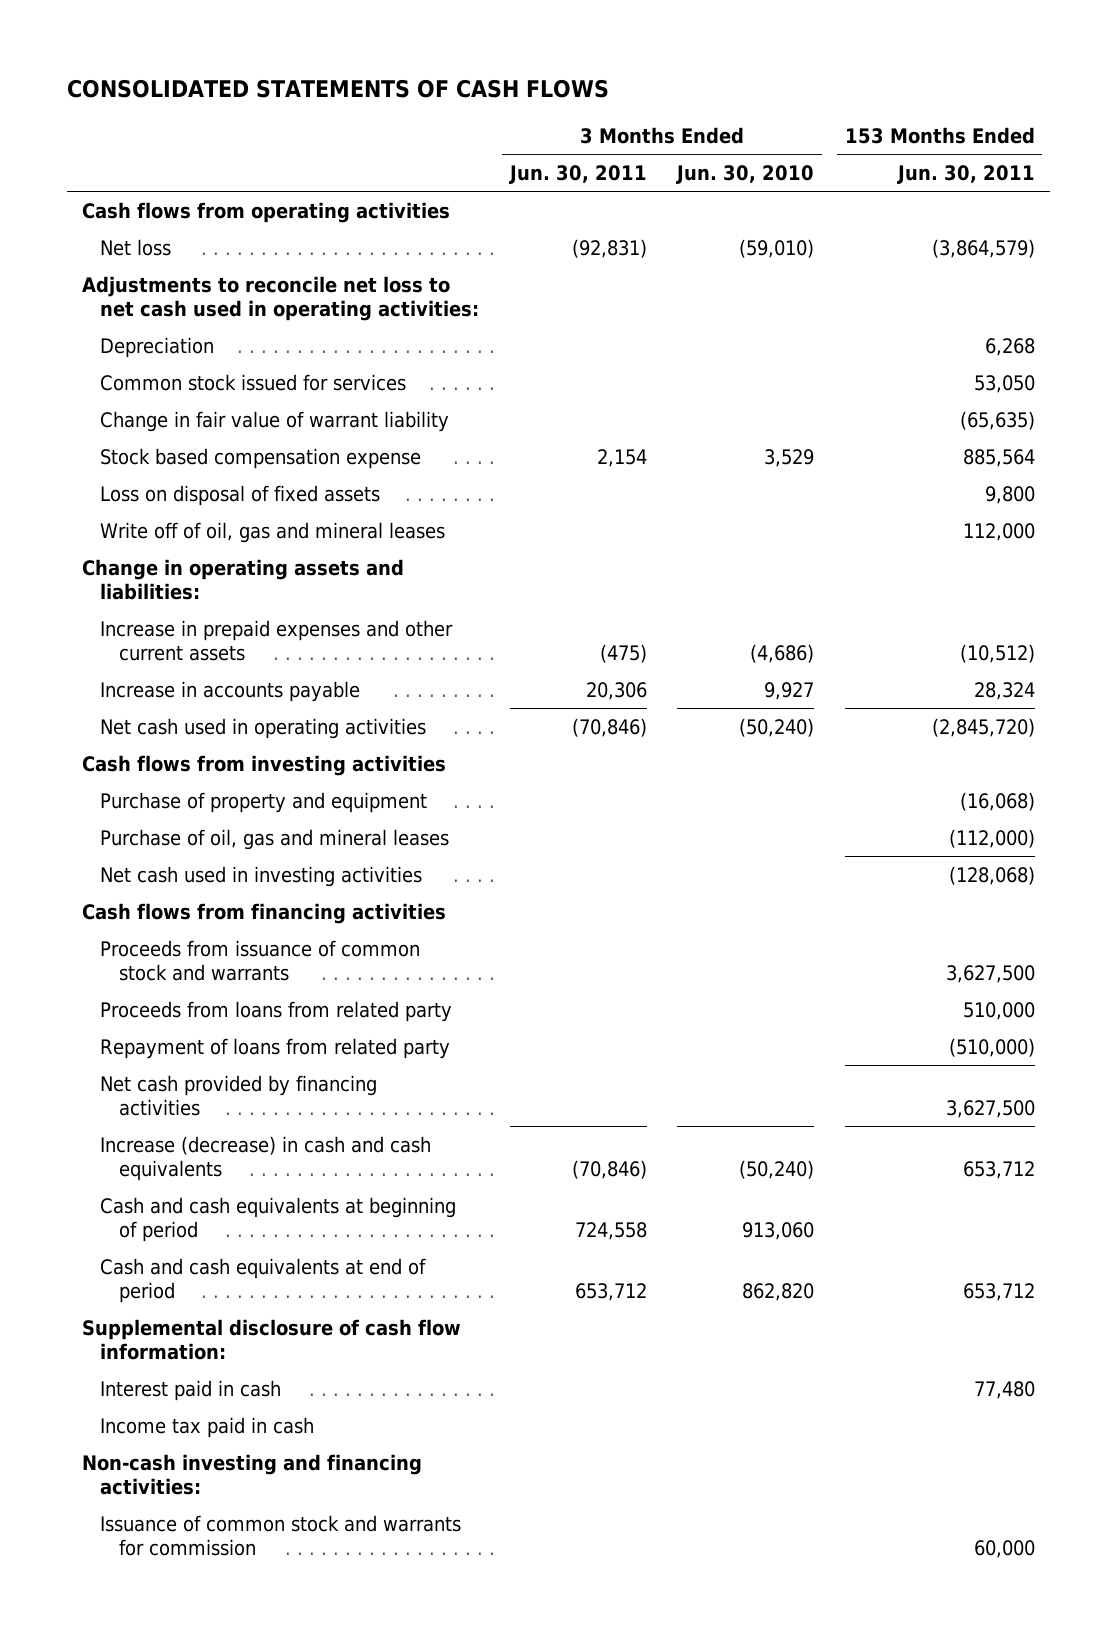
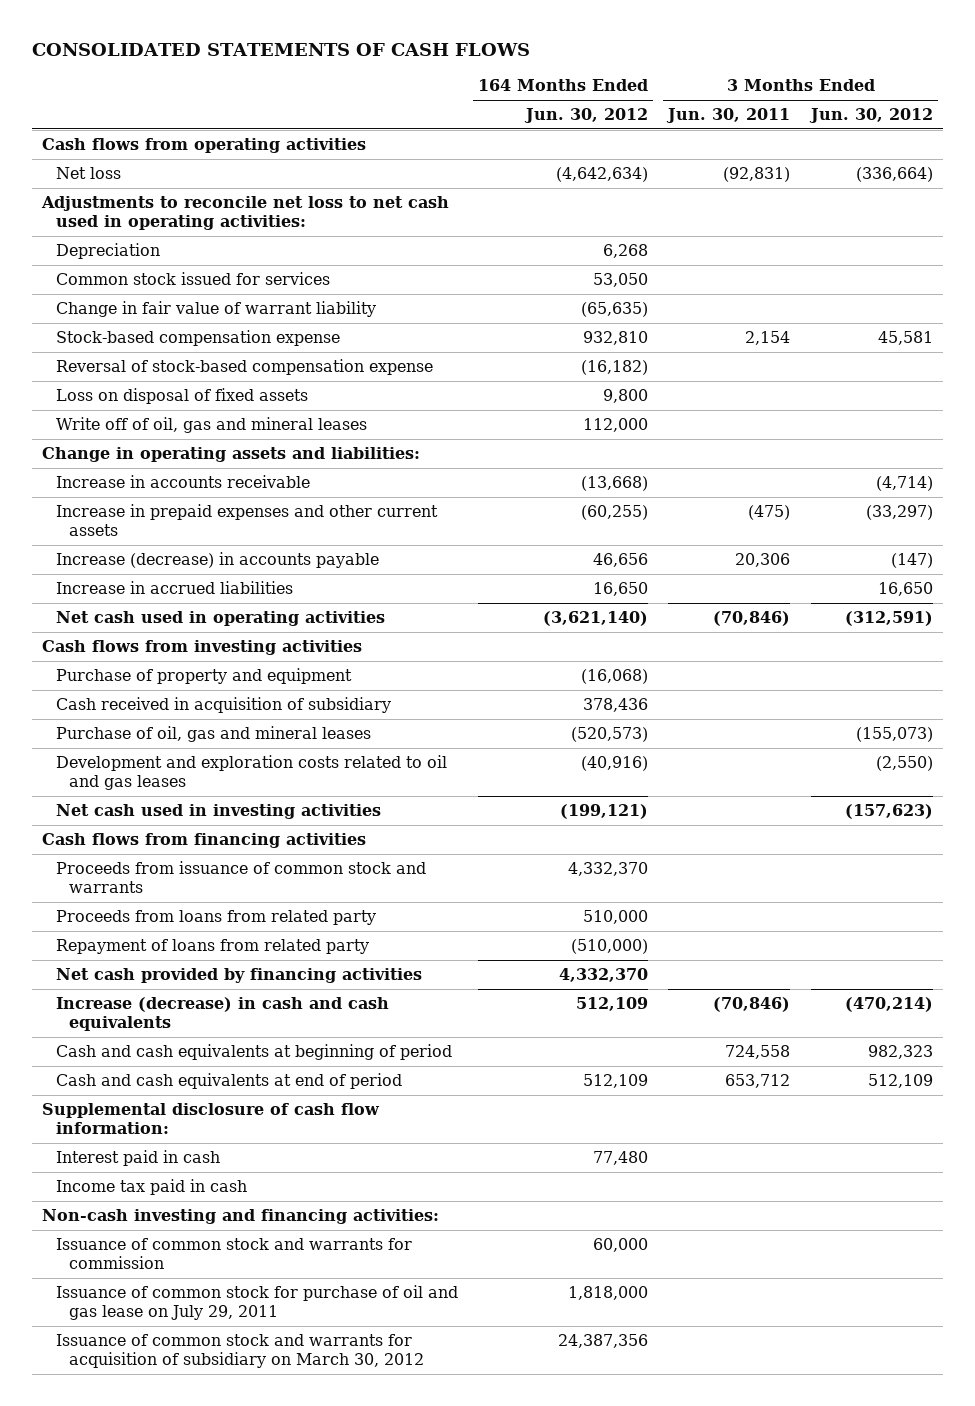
- | 3 Months Ended Jun. 30, 2011 | 3 Months Ended Jun. 30, 2010 | 153 Months Ended Jun. 30, 2011
+ | 164 Months Ended Jun. 30, 2012 | 3 Months Ended Jun. 30, 2011 | 3 Months Ended Jun. 30, 2012
- Stock based compensation expense | 2,154 | 3,529 | 885,564
+ Stock-based compensation expense | 932,810 | 2,154 | 45,581
+ Reversal of stock-based compensation expense | (16,182) | |
+ Increase in accounts receivable | (13,668) | | (4,714)
- Increase in accounts payable | 20,306 | 9,927 | 28,324
+ Increase (decrease) in accounts payable | 46,656 | 20,306 | (147)
+ Increase in accrued liabilities | 16,650 | | 16,650
+ Cash received in acquisition of subsidiary | 378,436 | |
+ Development and exploration costs related to oil and gas leases | (40,916) | | (2,550)
+ Issuance of common stock for purchase of oil and gas lease on July 29, 2011 | 1,818,000 | |
+ Issuance of common stock and warrants for acquisition of subsidiary on March 30, 2012 | 24,387,356 | |

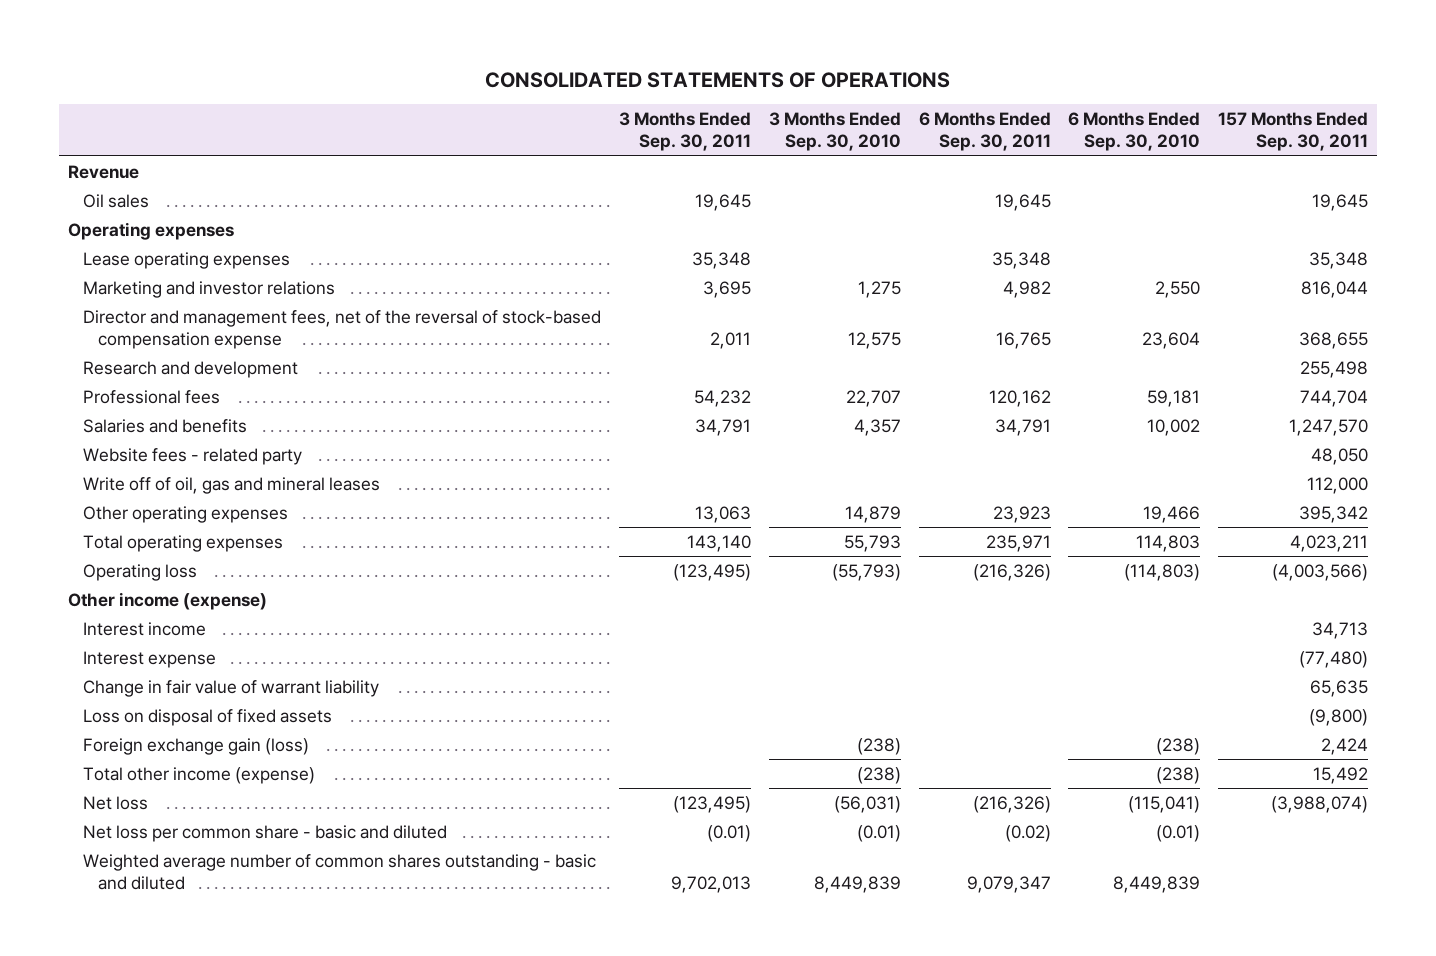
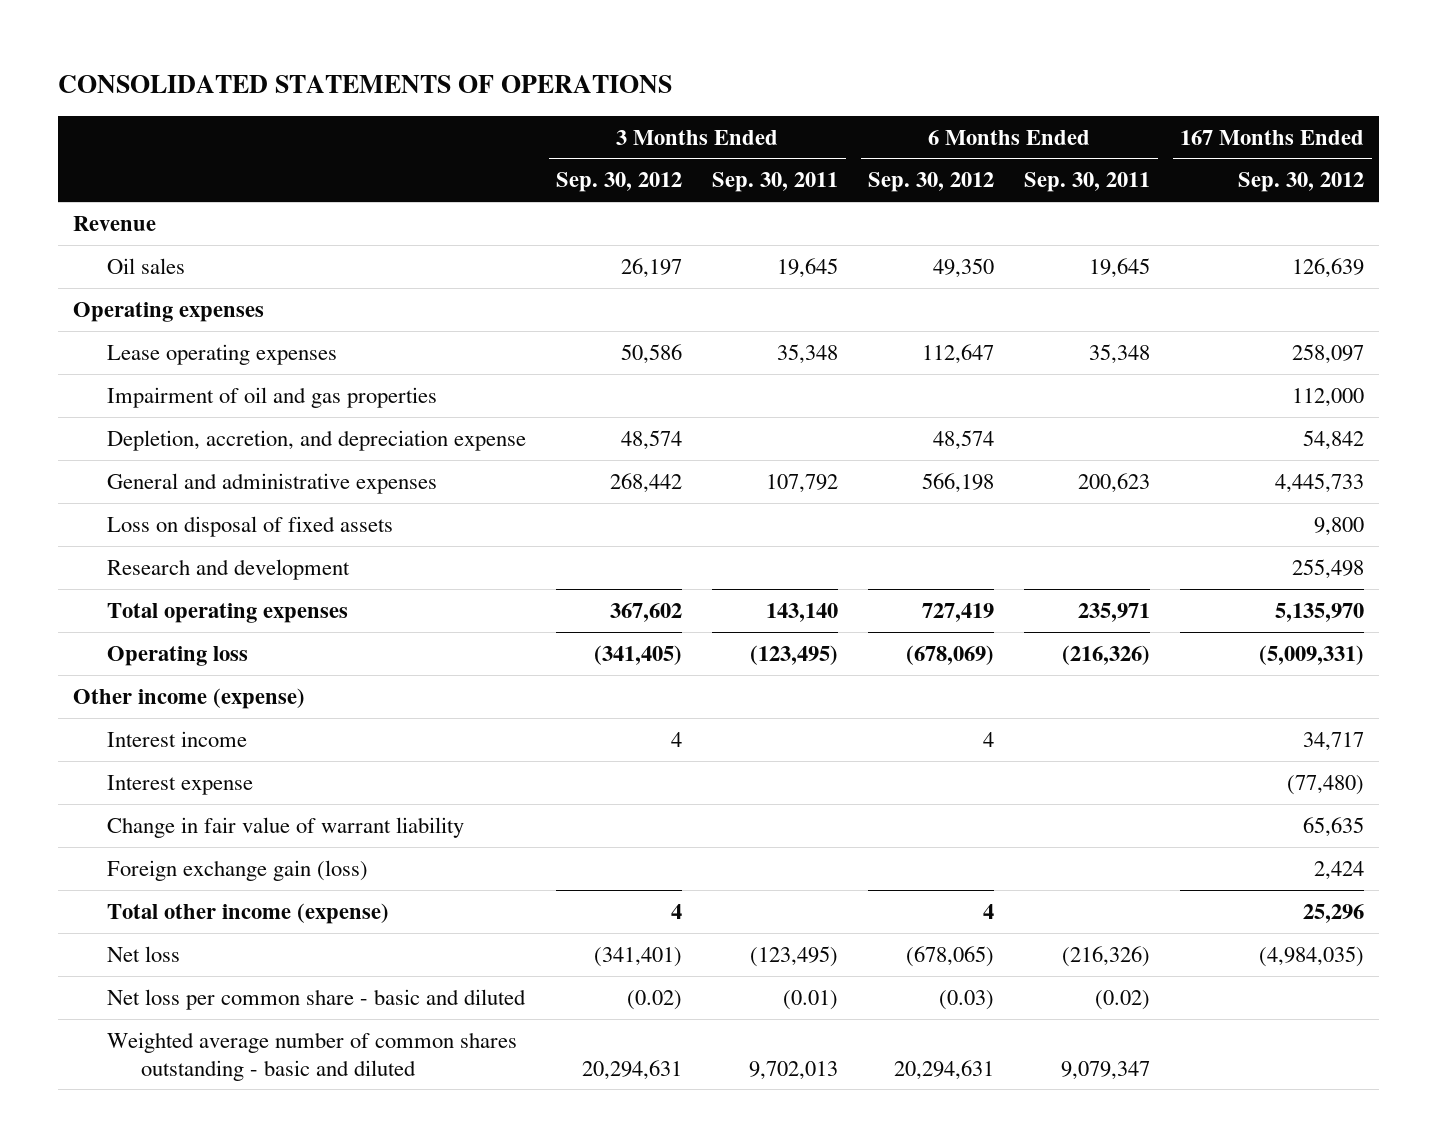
- | 3 Months Ended Sep. 30, 2011 | 3 Months Ended Sep. 30, 2010 | 6 Months Ended Sep. 30, 2011 | 6 Months Ended Sep. 30, 2010 | 157 Months Ended Sep. 30, 2011
+ | 3 Months Ended Sep. 30, 2012 | 3 Months Ended Sep. 30, 2011 | 6 Months Ended Sep. 30, 2012 | 6 Months Ended Sep. 30, 2011 | 167 Months Ended Sep. 30, 2012
- Marketing and investor relations | 3,695 | 1,275 | 4,982 | 2,550 | 816,044
- Director and management fees, net of the reversal of stock-based compensation expense | 2,011 | 12,575 | 16,765 | 23,604 | 368,655
+ Impairment of oil and gas properties | | | | | 112,000
+ Depletion, accretion, and depreciation expense | 48,574 | | 48,574 | | 54,842
+ General and administrative expenses | 268,442 | 107,792 | 566,198 | 200,623 | 4,445,733
moved up: Loss on disposal of fixed assets | | | | | 9,800
- Professional fees | 54,232 | 22,707 | 120,162 | 59,181 | 744,704
- Salaries and benefits | 34,791 | 4,357 | 34,791 | 10,002 | 1,247,570
- Website fees - related party | | | | | 48,050
- Write off of oil, gas and mineral leases | | | | | 112,000
- Other operating expenses | 13,063 | 14,879 | 23,923 | 19,466 | 395,342

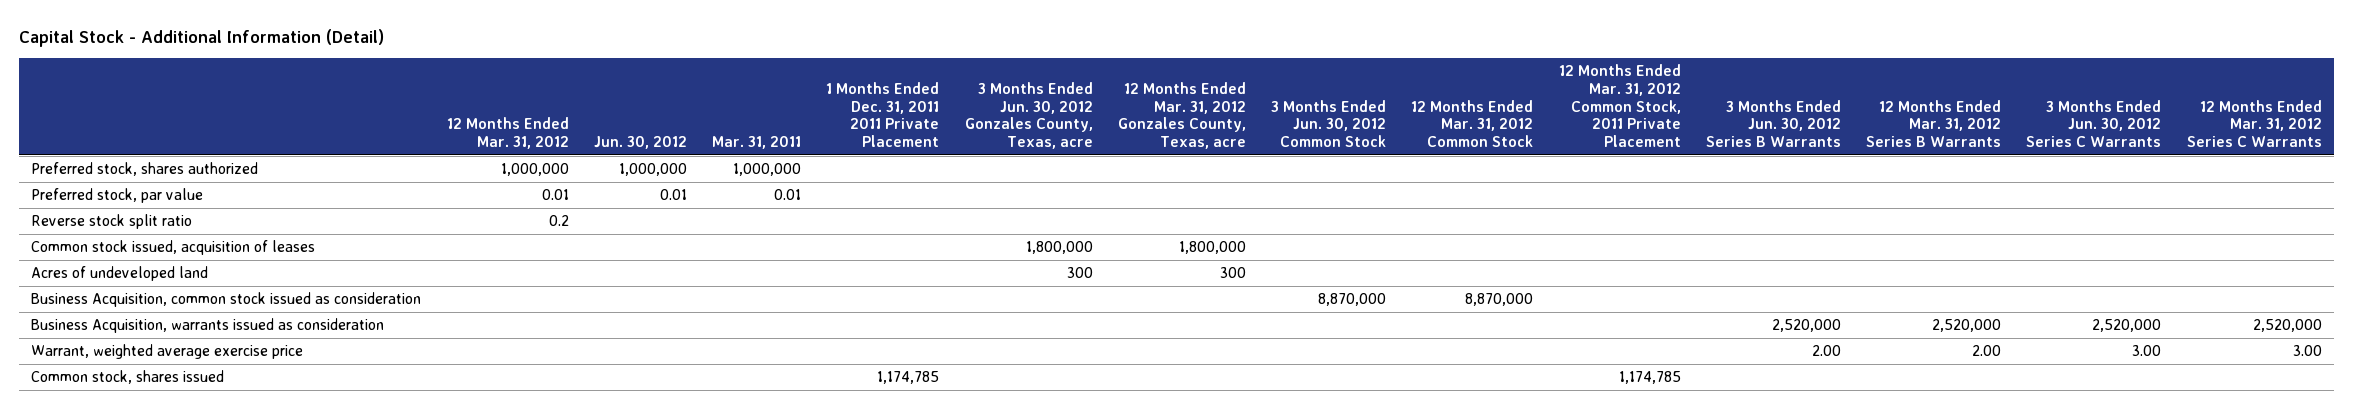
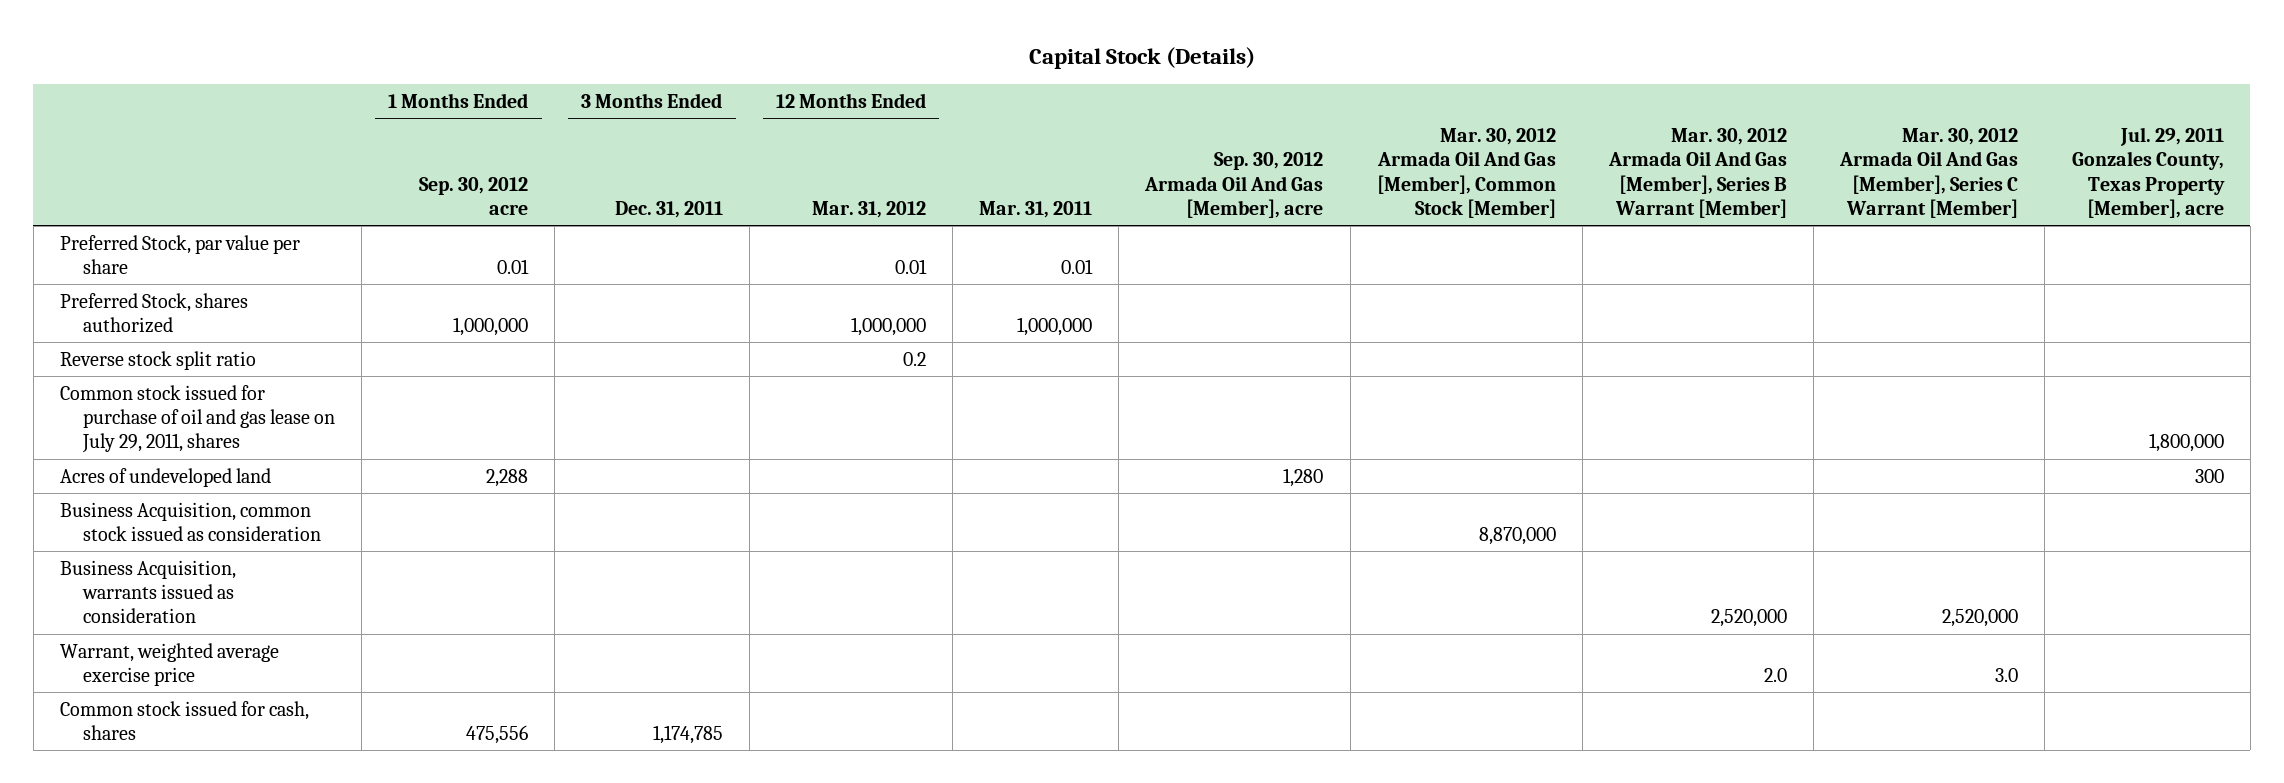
- Capital Stock - Additional Information (Detail)
+ Capital Stock (Details)
- | 12 Months Ended Mar. 31, 2012 | Jun. 30, 2012 | Mar. 31, 2011 | 1 Months Ended Dec. 31, 2011 2011 Private Placement | 3 Months Ended Jun. 30, 2012 Gonzales County, Texas, acre | 12 Months Ended Mar. 31, 2012 Gonzales County, Texas, acre | 3 Months Ended Jun. 30, 2012 Common Stock | 12 Months Ended Mar. 31, 2012 Common Stock | 12 Months Ended Mar. 31, 2012 Common Stock, 2011 Private Placement | 3 Months Ended Jun. 30, 2012 Series B Warrants | 12 Months Ended Mar. 31, 2012 Series B Warrants | 3 Months Ended Jun. 30, 2012 Series C Warrants | 12 Months Ended Mar. 31, 2012 Series C Warrants
+ | 1 Months Ended Sep. 30, 2012 acre | 3 Months Ended Dec. 31, 2011 | 12 Months Ended Mar. 31, 2012 | Mar. 31, 2011 | Sep. 30, 2012 Armada Oil And Gas [Member], acre | Mar. 30, 2012 Armada Oil And Gas [Member], Common Stock [Member] | Mar. 30, 2012 Armada Oil And Gas [Member], Series B Warrant [Member] | Mar. 30, 2012 Armada Oil And Gas [Member], Series C Warrant [Member] | Jul. 29, 2011 Gonzales County, Texas Property [Member], acre
- Preferred stock, shares authorized | 1,000,000 | 1,000,000 | 1,000,000 | | | | | | | | | |
- Preferred stock, par value | 0.01 | 0.01 | 0.01 | | | | | | | | | |
+ Preferred Stock, par value per share | 0.01 | | 0.01 | 0.01 | | | | |
+ Preferred Stock, shares authorized | 1,000,000 | | 1,000,000 | 1,000,000 | | | | |
- Common stock issued, acquisition of leases | | | | | 1,800,000 | 1,800,000 | | | | | | |
+ Common stock issued for purchase of oil and gas lease on July 29, 2011, shares | | | | | | | | | 1,800,000
- Common stock, shares issued | | | | 1,174,785 | | | | | 1,174,785 | | | |
+ Common stock issued for cash, shares | 475,556 | 1,174,785 | | | | | | |

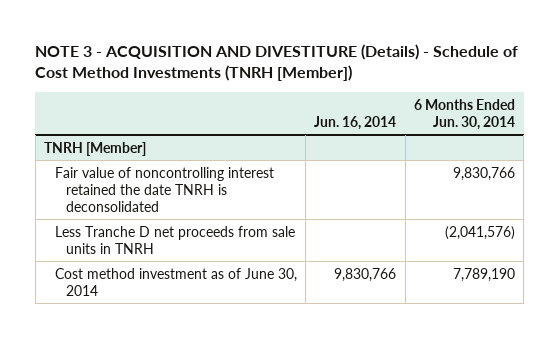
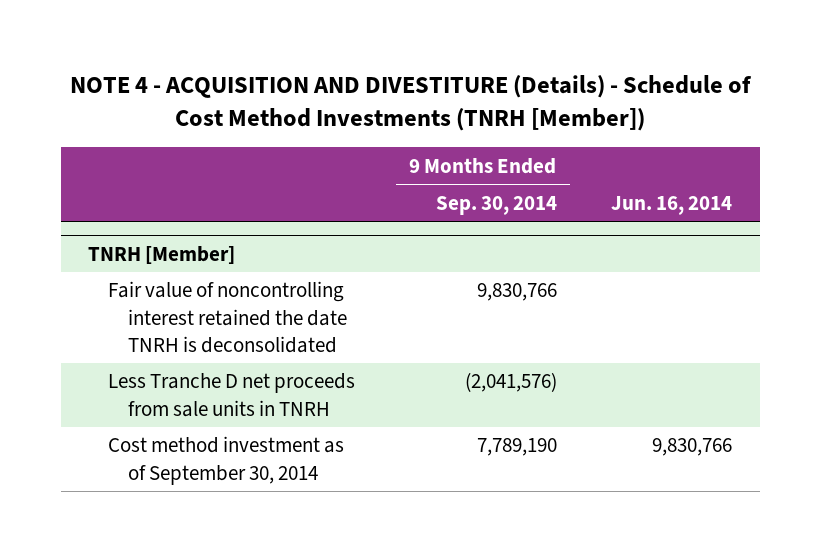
- NOTE 3 - ACQUISITION AND DIVESTITURE (Details) - Schedule of Cost Method Investments (TNRH [Member])
+ NOTE 4 - ACQUISITION AND DIVESTITURE (Details) - Schedule of Cost Method Investments (TNRH [Member])
- | Jun. 16, 2014 | 6 Months Ended Jun. 30, 2014
+ | 9 Months Ended Sep. 30, 2014 | Jun. 16, 2014
@ TNRH [Member]
- Cost method investment as of June 30, 2014 | 9,830,766 | 7,789,190
+ Cost method investment as of September 30, 2014 | 7,789,190 | 9,830,766

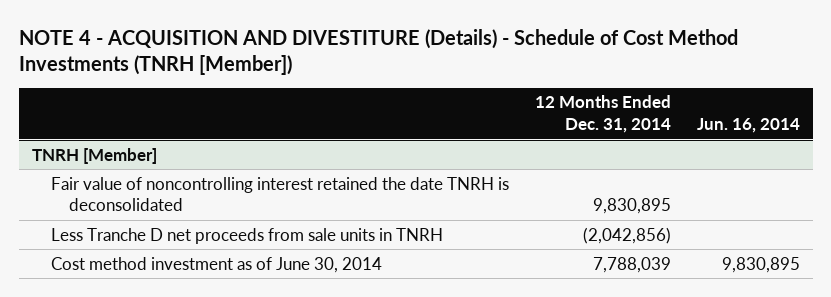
- | 9 Months Ended Sep. 30, 2014 | Jun. 16, 2014
+ | 12 Months Ended Dec. 31, 2014 | Jun. 16, 2014
@ TNRH [Member]
- Cost method investment as of September 30, 2014 | 7,789,190 | 9,830,766
+ Cost method investment as of June 30, 2014 | 7,788,039 | 9,830,895

